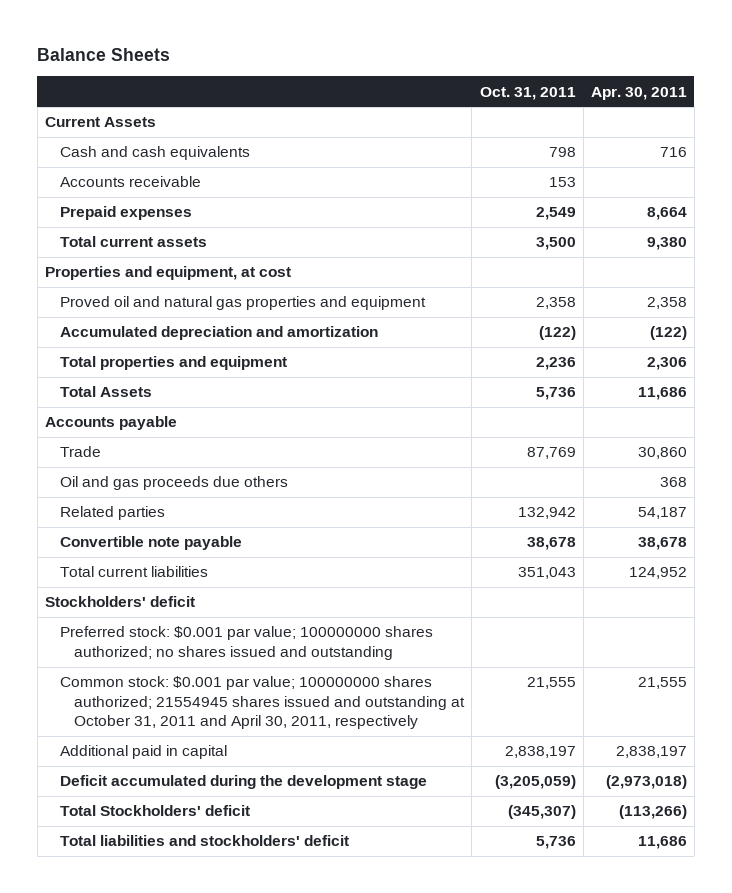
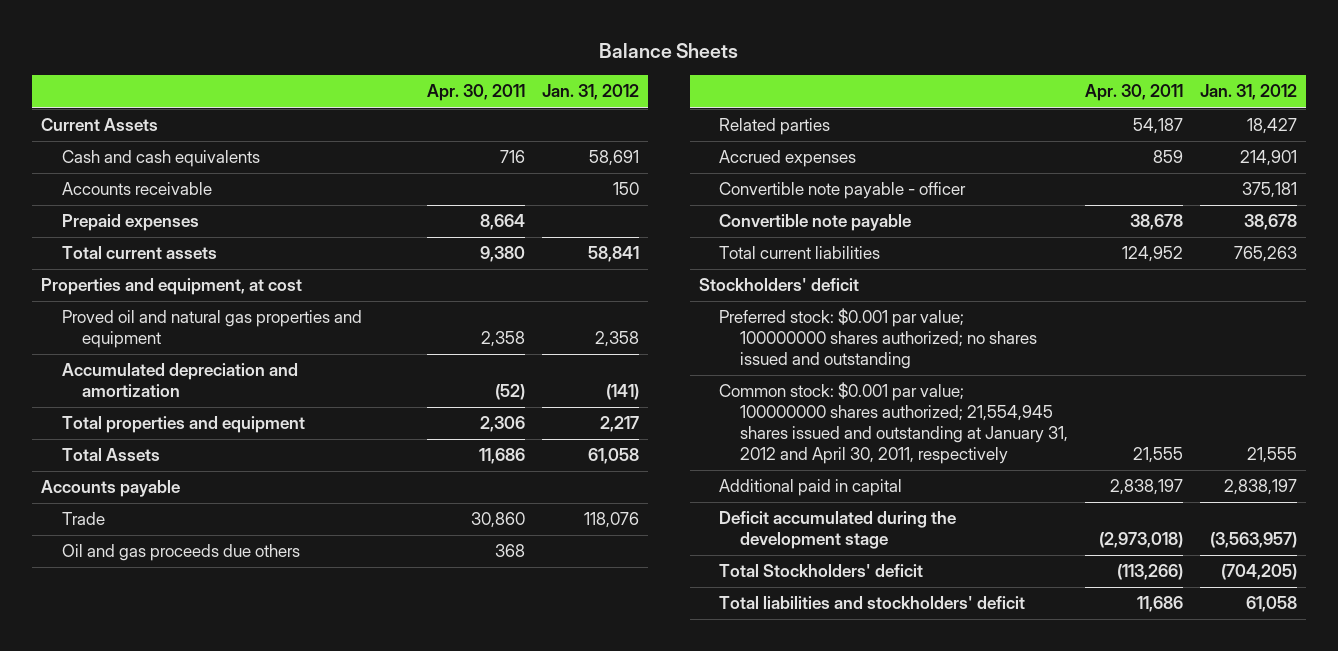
- | Oct. 31, 2011 | Apr. 30, 2011
+ | Apr. 30, 2011 | Jan. 31, 2012
- Accumulated depreciation and amortization | (122) | (122)
+ Accumulated depreciation and amortization | (52) | (141)
+ Accrued expenses | 859 | 214,901
+ Convertible note payable - officer | | 375,181
- Common stock: $0.001 par value; 100000000 shares authorized; 21554945 shares issued and outstanding at October 31, 2011 and April 30, 2011, respectively | 21,555 | 21,555
+ Common stock: $0.001 par value; 100000000 shares authorized; 21,554,945 shares issued and outstanding at January 31, 2012 and April 30, 2011, respectively | 21,555 | 21,555

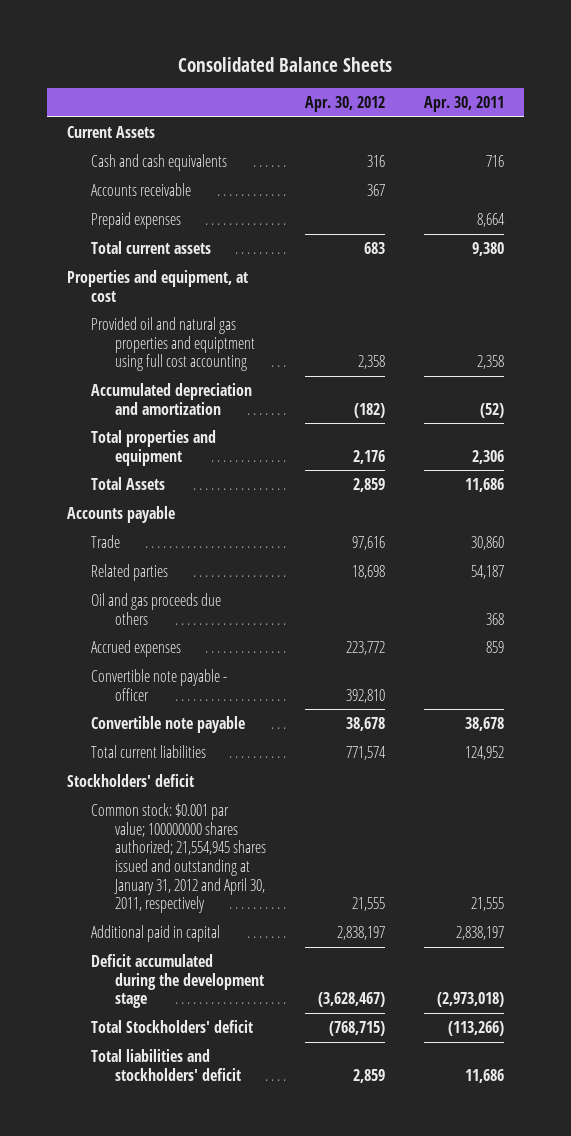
- Balance Sheets
+ Consolidated Balance Sheets
- | Apr. 30, 2011 | Jan. 31, 2012
+ | Apr. 30, 2012 | Apr. 30, 2011
- Proved oil and natural gas properties and equipment | 2,358 | 2,358
+ Provided oil and natural gas properties and equiptment using full cost accounting | 2,358 | 2,358
moved down: Oil and gas proceeds due others | | 368
- Preferred stock: $0.001 par value; 100000000 shares authorized; no shares issued and outstanding

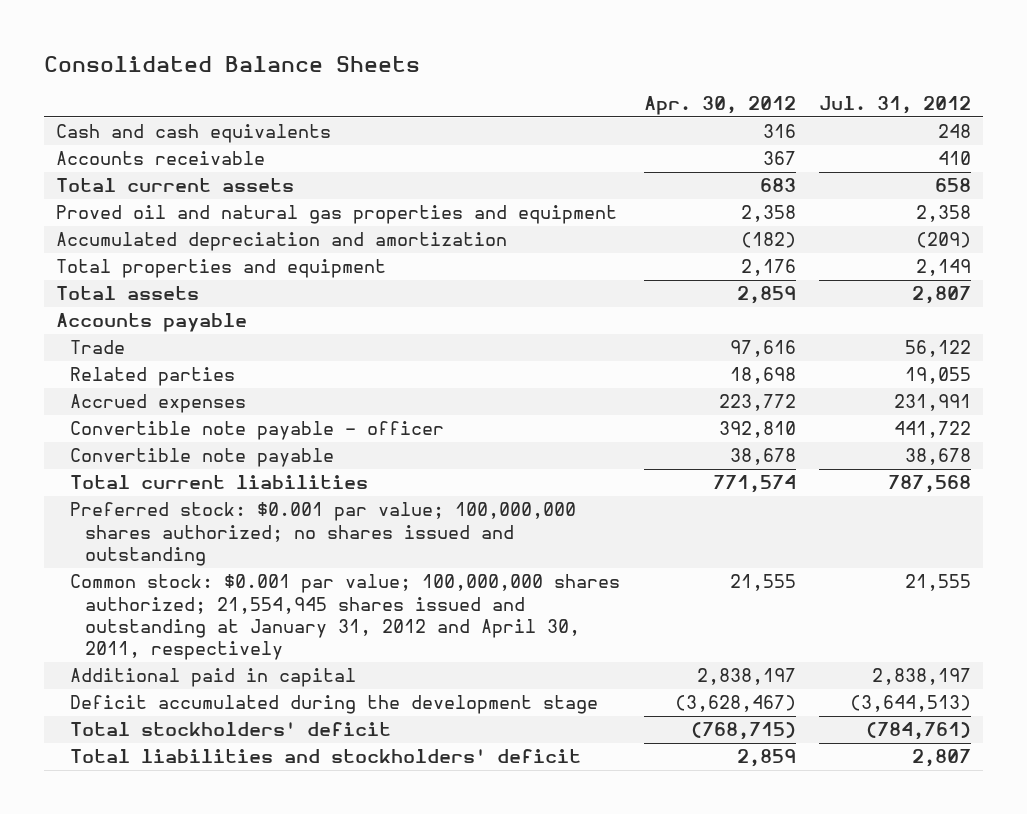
- | Apr. 30, 2012 | Apr. 30, 2011
+ | Apr. 30, 2012 | Jul. 31, 2012
- Current Assets
- Prepaid expenses | | 8,664
- Properties and equipment, at cost
- Provided oil and natural gas properties and equiptment using full cost accounting | 2,358 | 2,358
+ Proved oil and natural gas properties and equipment | 2,358 | 2,358
- Total Assets | 2,859 | 11,686
+ Total assets | 2,859 | 2,807
- Oil and gas proceeds due others | | 368
- Stockholders' deficit
- Common stock: $0.001 par value; 100000000 shares authorized; 21,554,945 shares issued and outstanding at January 31, 2012 and April 30, 2011, respectively | 21,555 | 21,555
+ Preferred stock: $0.001 par value; 100,000,000 shares authorized; no shares issued and outstanding
+ Common stock: $0.001 par value; 100,000,000 shares authorized; 21,554,945 shares issued and outstanding at January 31, 2012 and April 30, 2011, respectively | 21,555 | 21,555
- Total Stockholders' deficit | (768,715) | (113,266)
+ Total stockholders' deficit | (768,715) | (784,761)

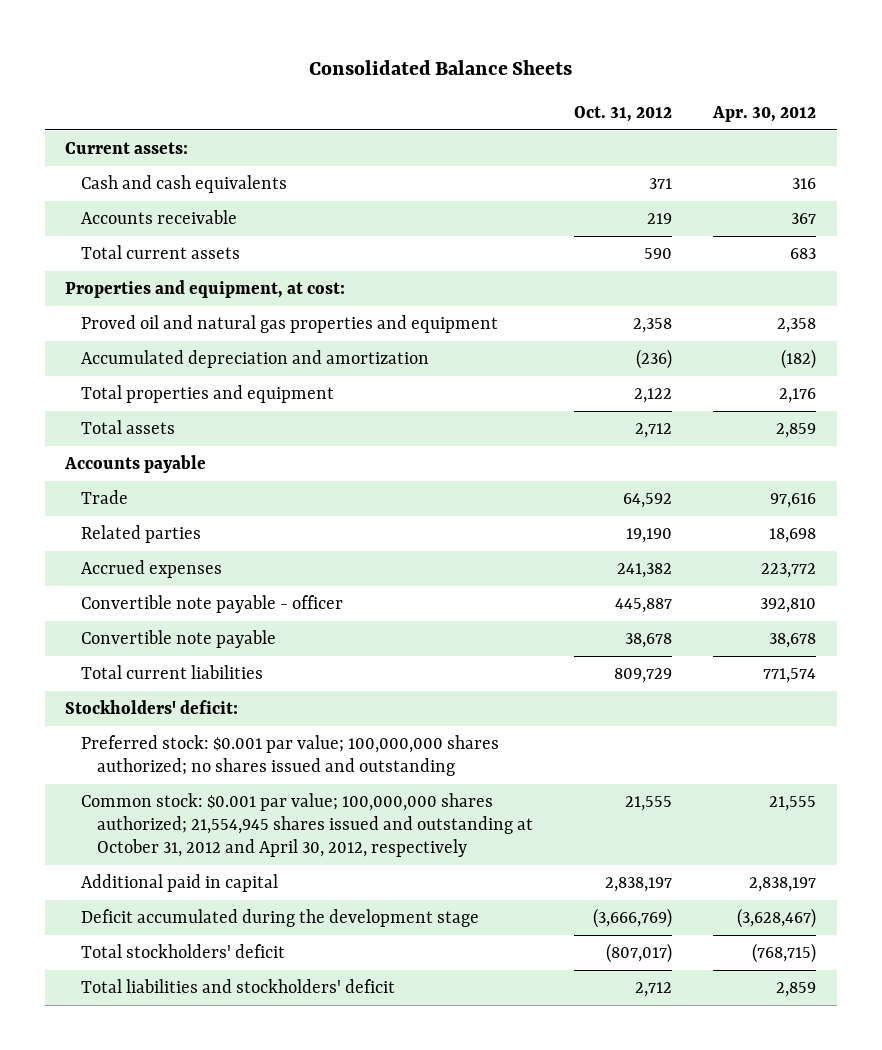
- | Apr. 30, 2012 | Jul. 31, 2012
+ | Oct. 31, 2012 | Apr. 30, 2012
+ Current assets:
+ Properties and equipment, at cost:
+ Stockholders' deficit:
- Common stock: $0.001 par value; 100,000,000 shares authorized; 21,554,945 shares issued and outstanding at January 31, 2012 and April 30, 2011, respectively | 21,555 | 21,555
+ Common stock: $0.001 par value; 100,000,000 shares authorized; 21,554,945 shares issued and outstanding at October 31, 2012 and April 30, 2012, respectively | 21,555 | 21,555

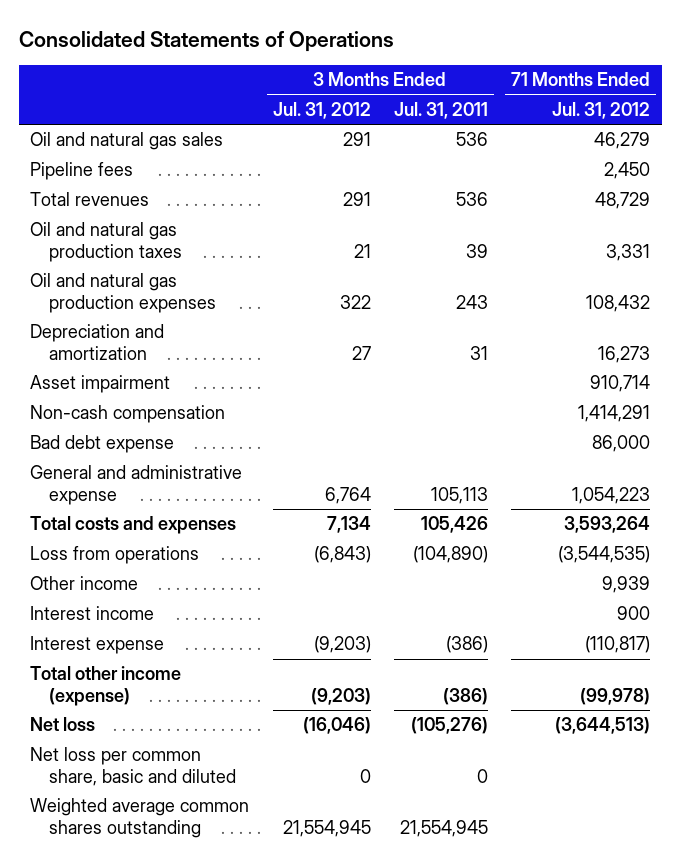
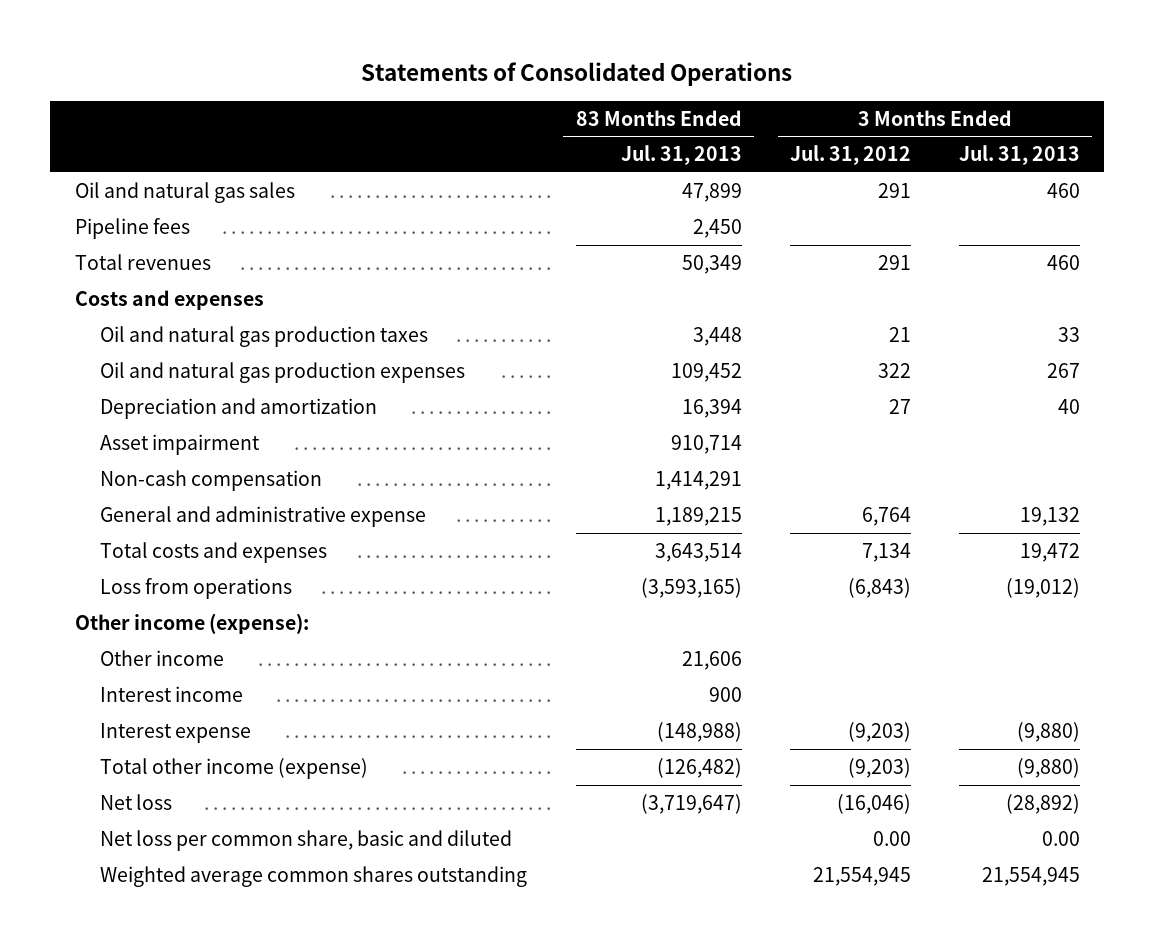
- Consolidated Statements of Operations
+ Statements of Consolidated Operations
- | 3 Months Ended Jul. 31, 2012 | 3 Months Ended Jul. 31, 2011 | 71 Months Ended Jul. 31, 2012
+ | 83 Months Ended Jul. 31, 2013 | 3 Months Ended Jul. 31, 2012 | 3 Months Ended Jul. 31, 2013
+ Costs and expenses
- Bad debt expense | | | 86,000
+ Other income (expense):
- Net loss per common share, basic and diluted | 0 | 0 |
+ Net loss per common share, basic and diluted | | 0.00 | 0.00

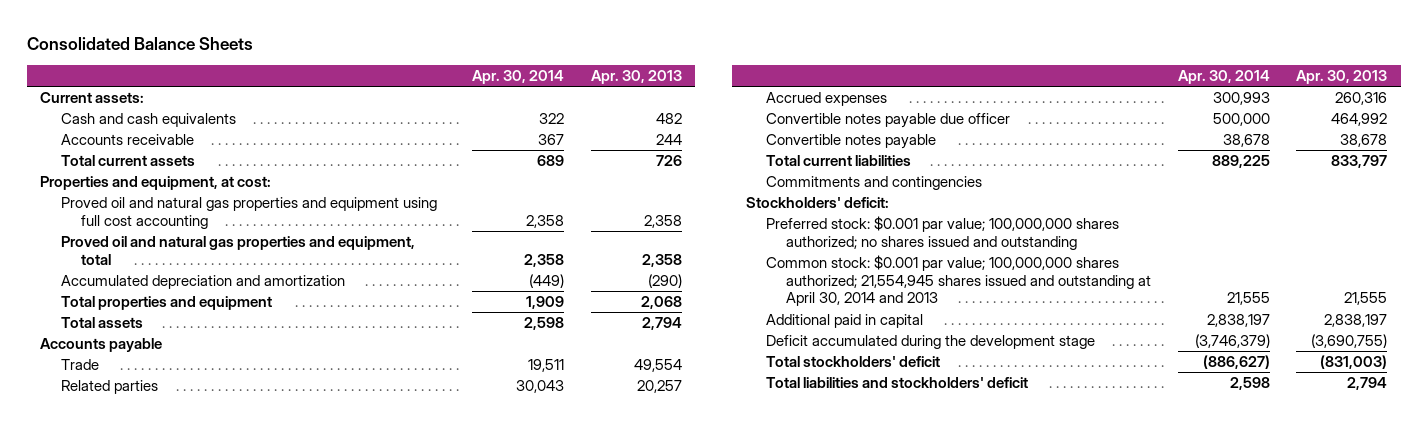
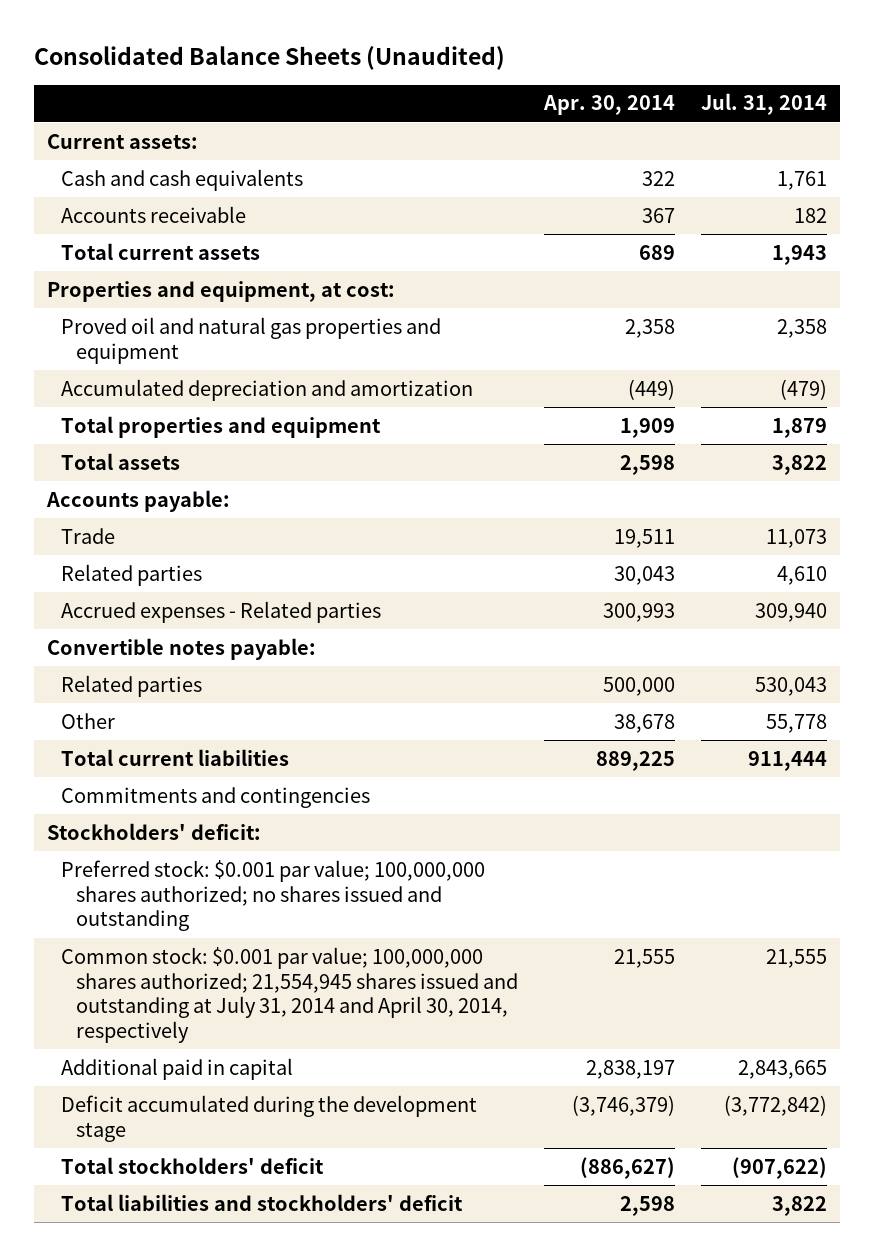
- Consolidated Balance Sheets
+ Consolidated Balance Sheets (Unaudited)
- | Apr. 30, 2014 | Apr. 30, 2013
+ | Apr. 30, 2014 | Jul. 31, 2014
- Proved oil and natural gas properties and equipment using full cost accounting | 2,358 | 2,358
- Proved oil and natural gas properties and equipment, total | 2,358 | 2,358
+ Proved oil and natural gas properties and equipment | 2,358 | 2,358
- Accounts payable
+ Accounts payable:
- Accrued expenses | 300,993 | 260,316
- Convertible notes payable due officer | 500,000 | 464,992
- Convertible notes payable | 38,678 | 38,678
+ Accrued expenses - Related parties | 300,993 | 309,940
+ Convertible notes payable:
+ Related parties | 500,000 | 530,043
+ Other | 38,678 | 55,778
- Common stock: $0.001 par value; 100,000,000 shares authorized; 21,554,945 shares issued and outstanding at April 30, 2014 and 2013 | 21,555 | 21,555
+ Common stock: $0.001 par value; 100,000,000 shares authorized; 21,554,945 shares issued and outstanding at July 31, 2014 and April 30, 2014, respectively | 21,555 | 21,555

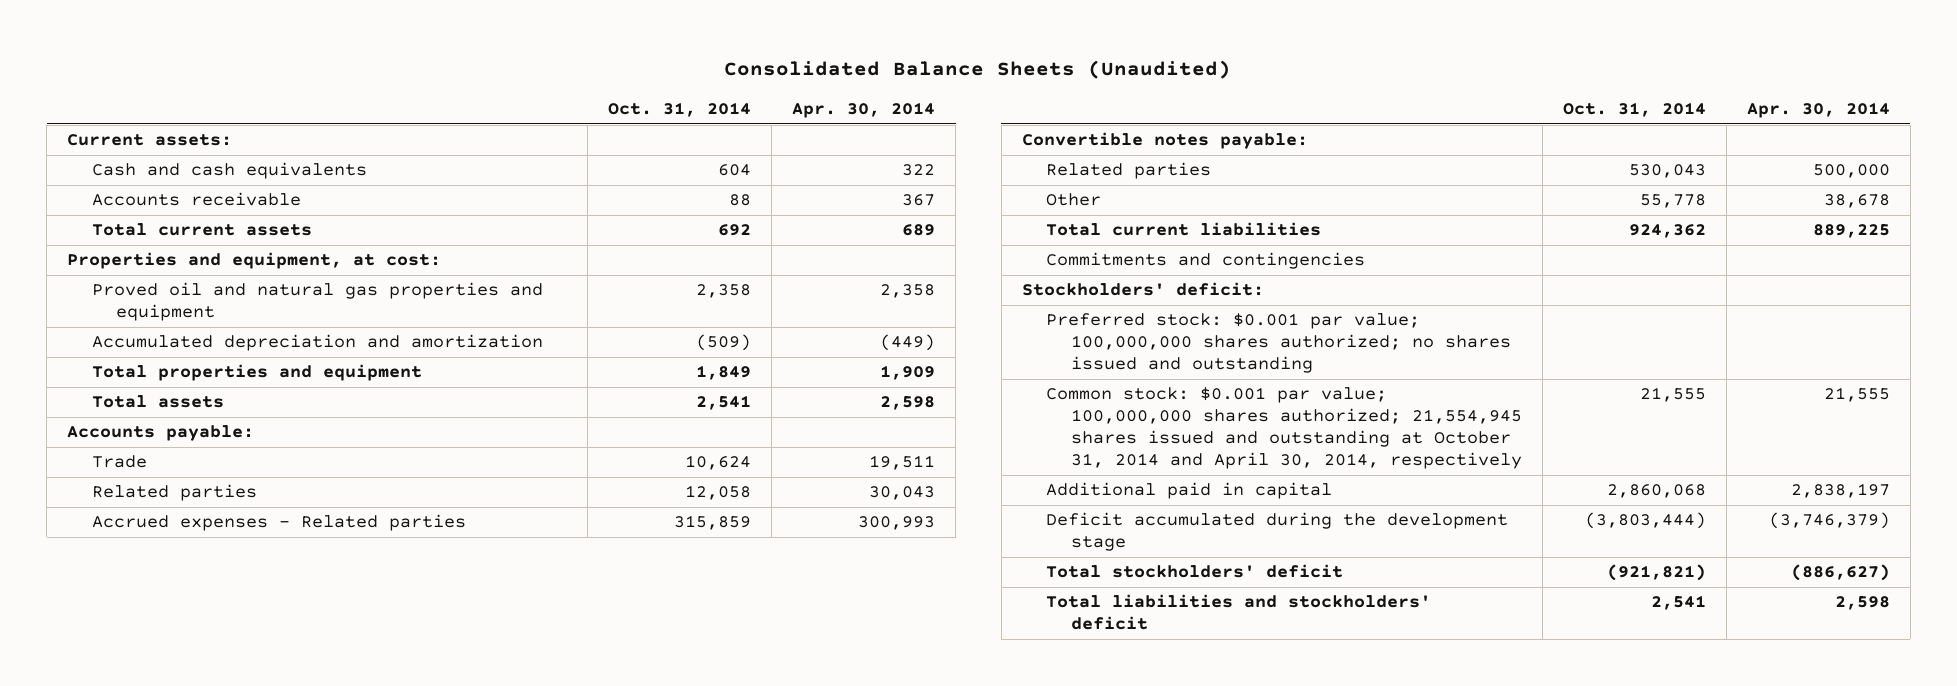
- | Apr. 30, 2014 | Jul. 31, 2014
+ | Oct. 31, 2014 | Apr. 30, 2014
- Common stock: $0.001 par value; 100,000,000 shares authorized; 21,554,945 shares issued and outstanding at July 31, 2014 and April 30, 2014, respectively | 21,555 | 21,555
+ Common stock: $0.001 par value; 100,000,000 shares authorized; 21,554,945 shares issued and outstanding at October 31, 2014 and April 30, 2014, respectively | 21,555 | 21,555

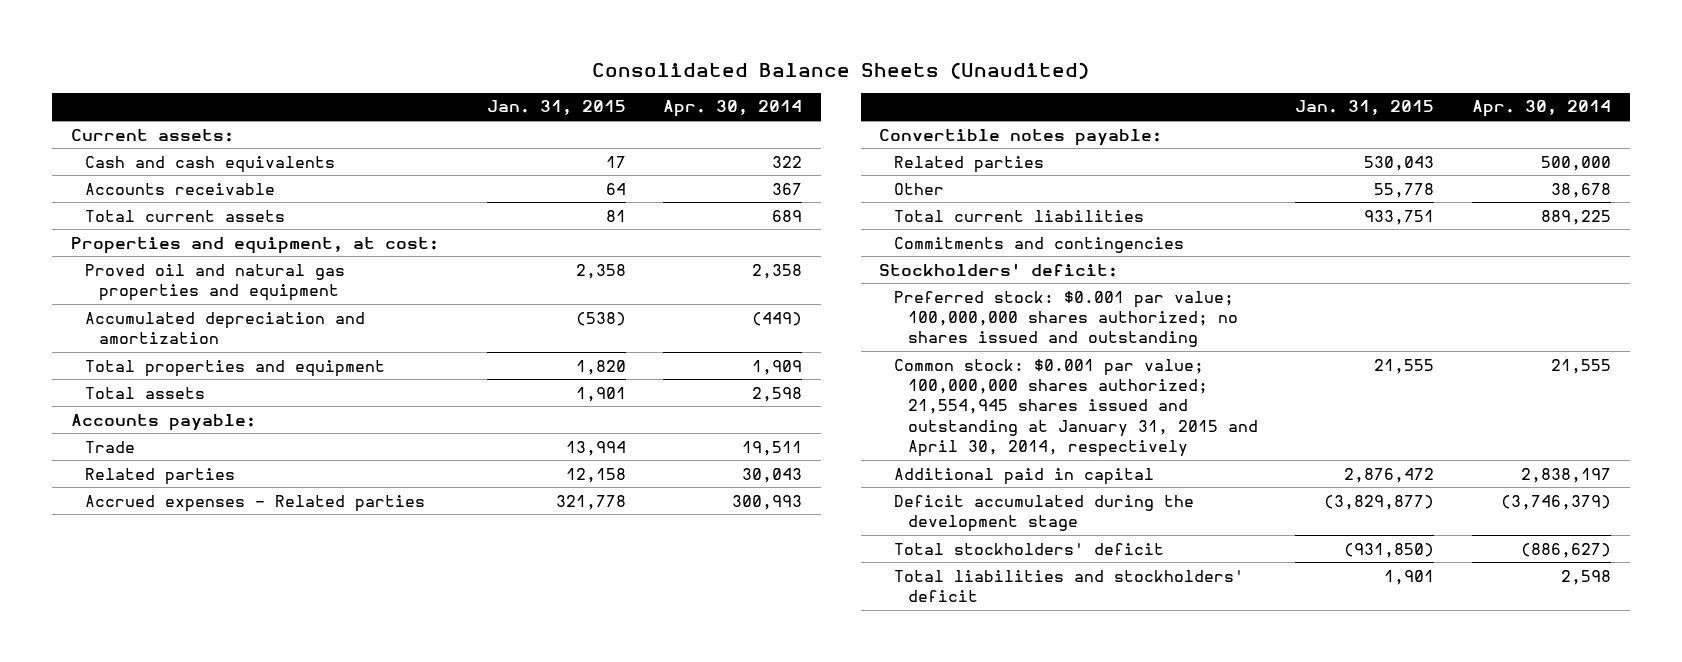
- | Oct. 31, 2014 | Apr. 30, 2014
+ | Jan. 31, 2015 | Apr. 30, 2014
- Common stock: $0.001 par value; 100,000,000 shares authorized; 21,554,945 shares issued and outstanding at October 31, 2014 and April 30, 2014, respectively | 21,555 | 21,555
+ Common stock: $0.001 par value; 100,000,000 shares authorized; 21,554,945 shares issued and outstanding at January 31, 2015 and April 30, 2014, respectively | 21,555 | 21,555

